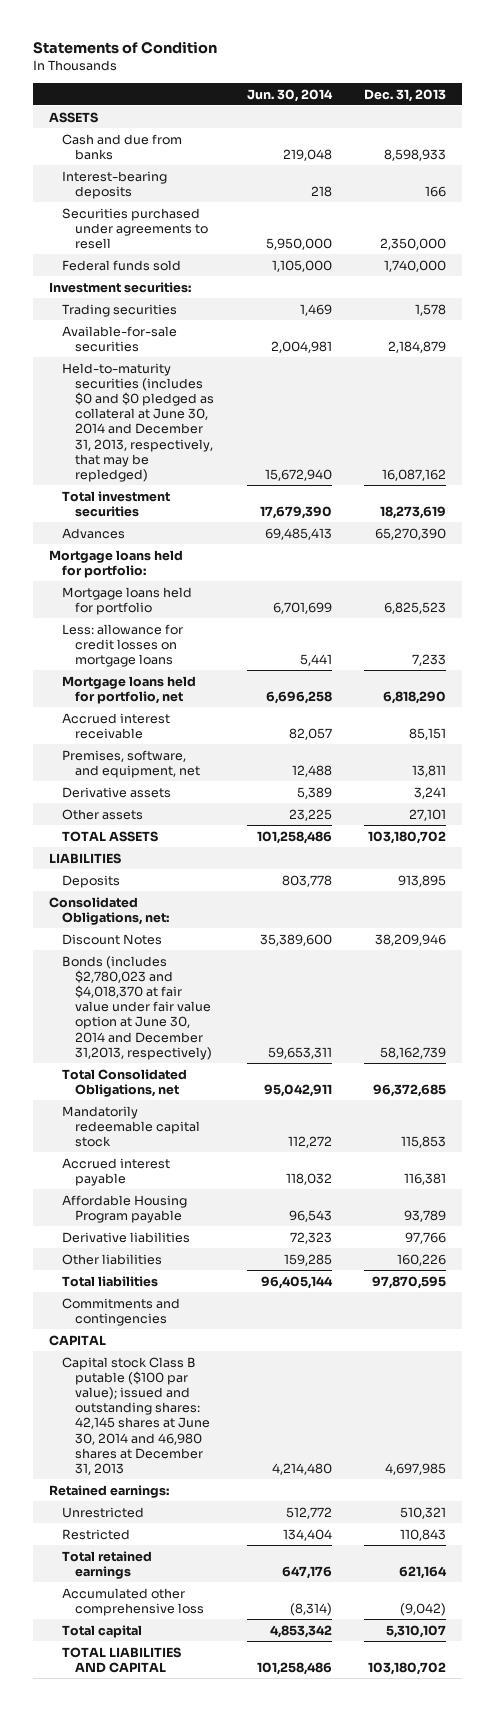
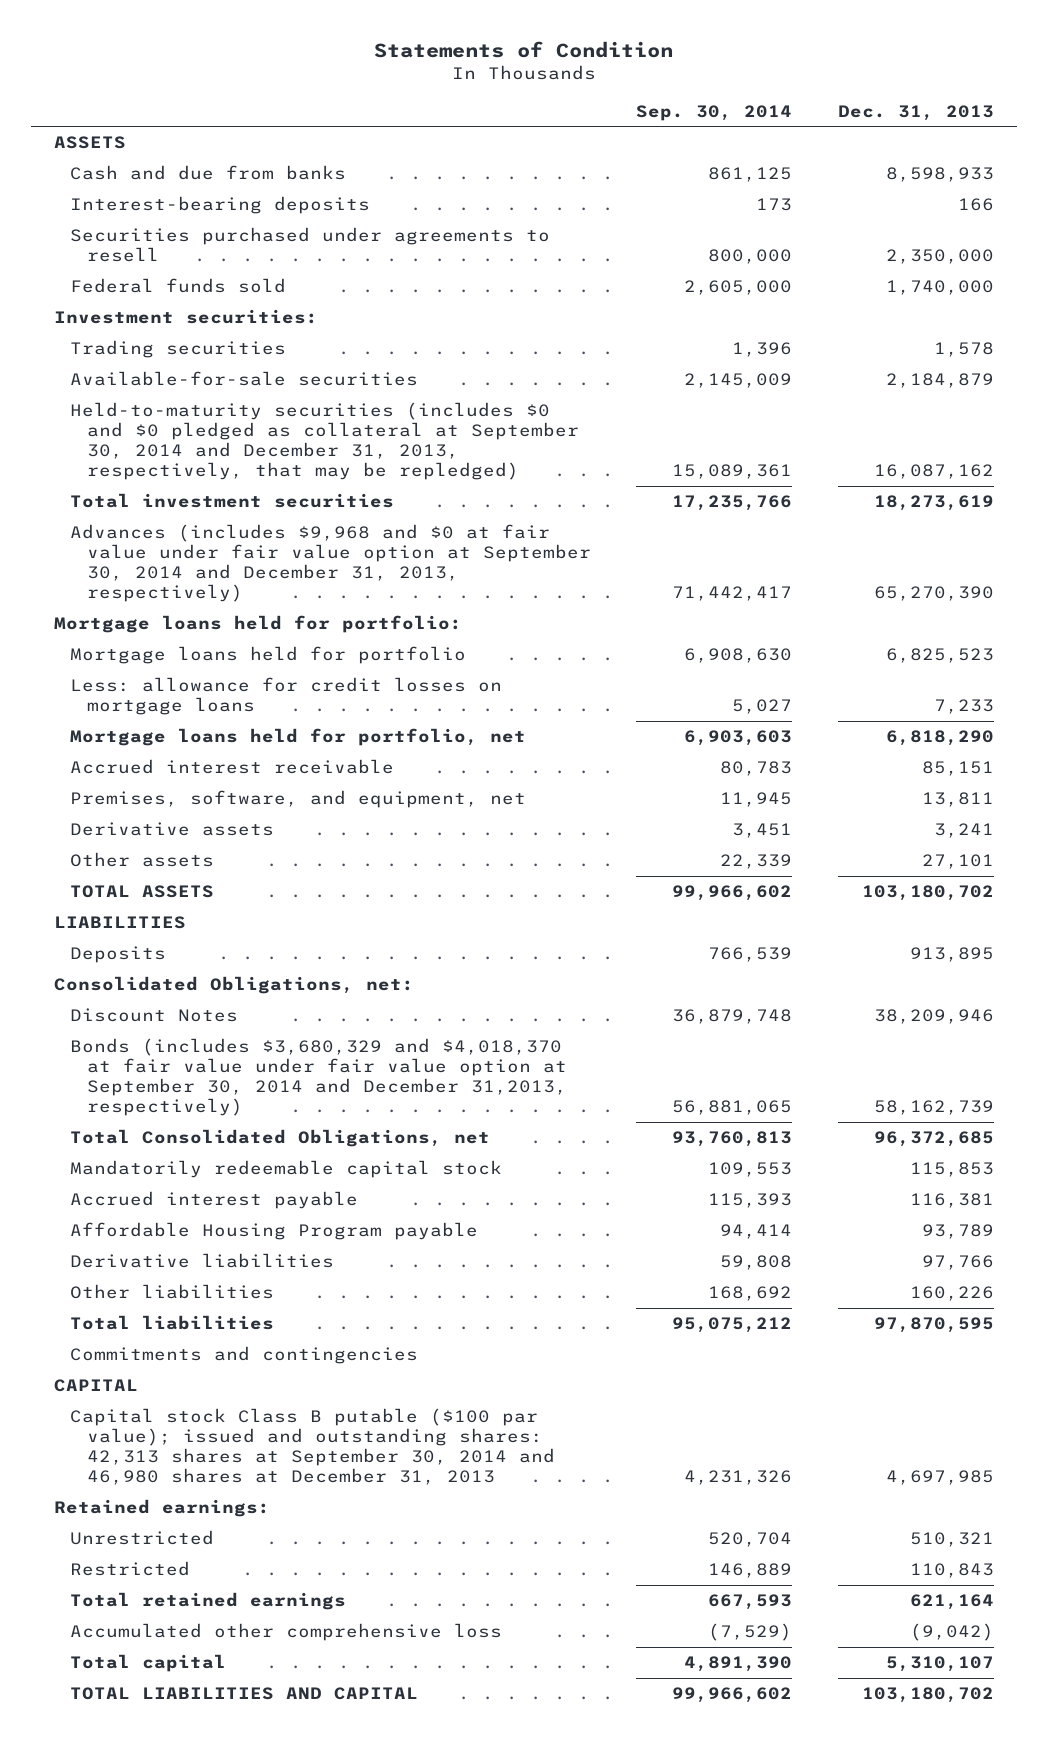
- | Jun. 30, 2014 | Dec. 31, 2013
+ | Sep. 30, 2014 | Dec. 31, 2013
- Held-to-maturity securities (includes $0 and $0 pledged as collateral at June 30, 2014 and December 31, 2013, respectively, that may be repledged) | 15,672,940 | 16,087,162
+ Held-to-maturity securities (includes $0 and $0 pledged as collateral at September 30, 2014 and December 31, 2013, respectively, that may be repledged) | 15,089,361 | 16,087,162
- Advances | 69,485,413 | 65,270,390
+ Advances (includes $9,968 and $0 at fair value under fair value option at September 30, 2014 and December 31, 2013, respectively) | 71,442,417 | 65,270,390
- Bonds (includes $2,780,023 and $4,018,370 at fair value under fair value option at June 30, 2014 and December 31,2013, respectively) | 59,653,311 | 58,162,739
+ Bonds (includes $3,680,329 and $4,018,370 at fair value under fair value option at September 30, 2014 and December 31,2013, respectively) | 56,881,065 | 58,162,739
- Capital stock Class B putable ($100 par value); issued and outstanding shares: 42,145 shares at June 30, 2014 and 46,980 shares at December 31, 2013 | 4,214,480 | 4,697,985
+ Capital stock Class B putable ($100 par value); issued and outstanding shares: 42,313 shares at September 30, 2014 and 46,980 shares at December 31, 2013 | 4,231,326 | 4,697,985

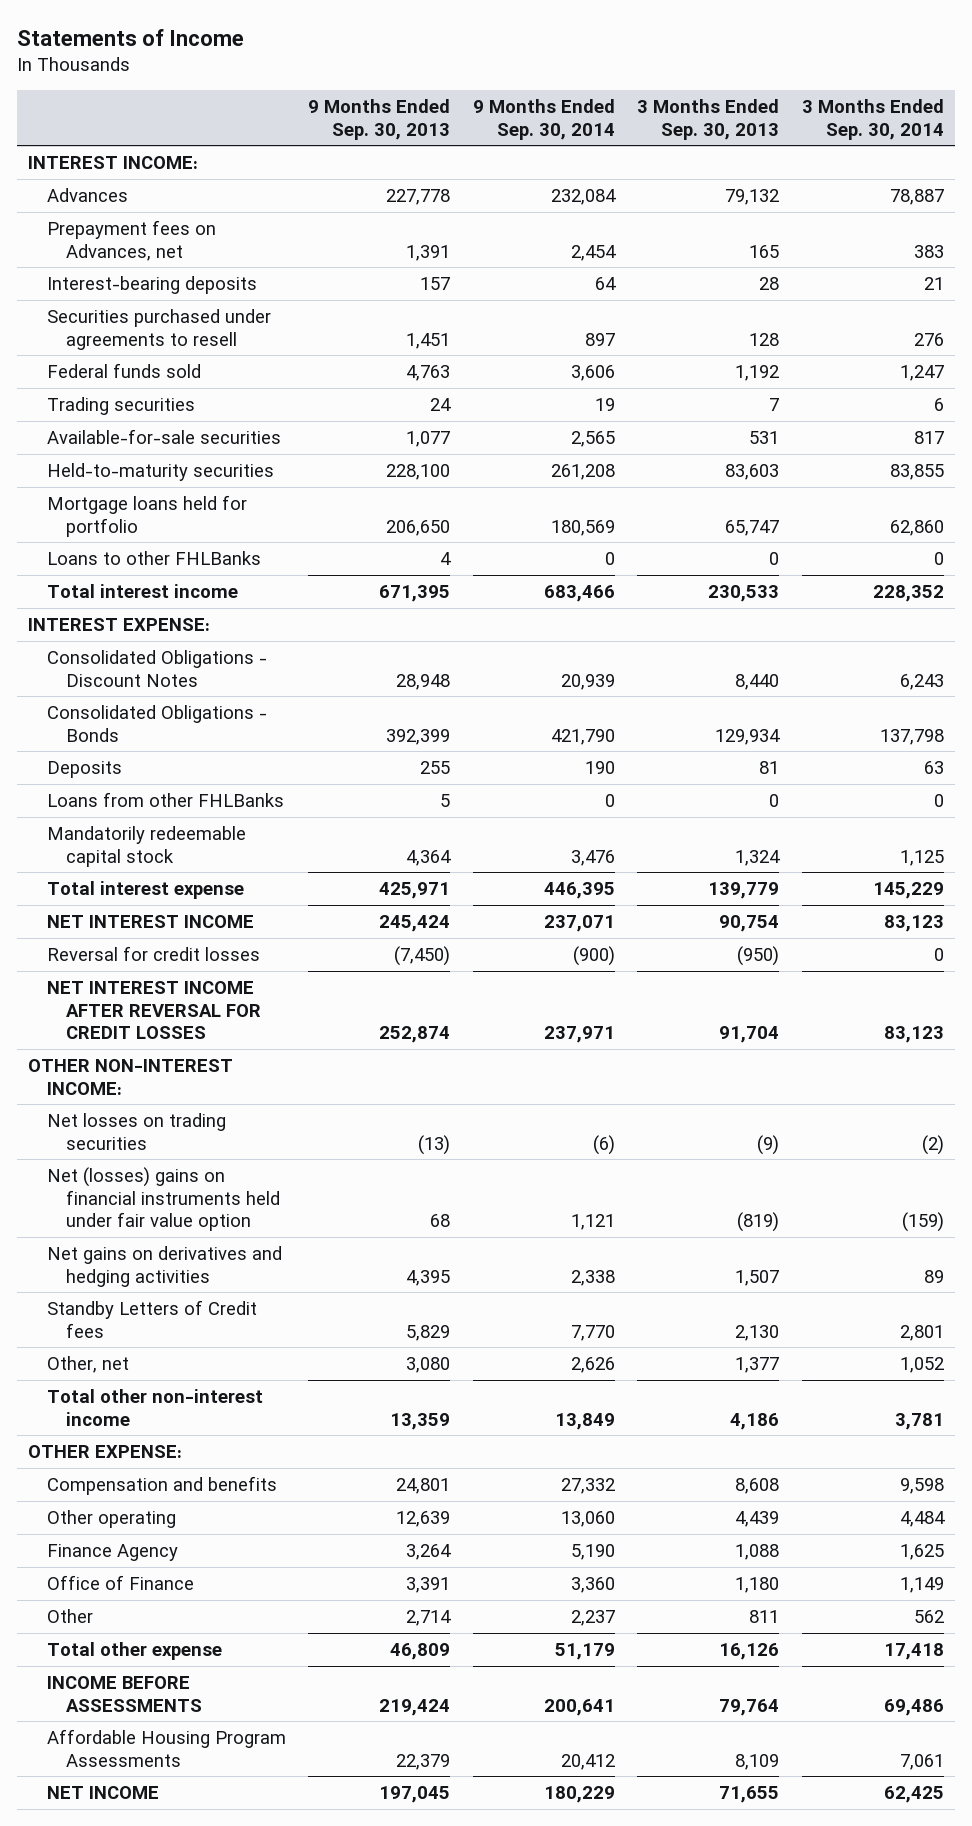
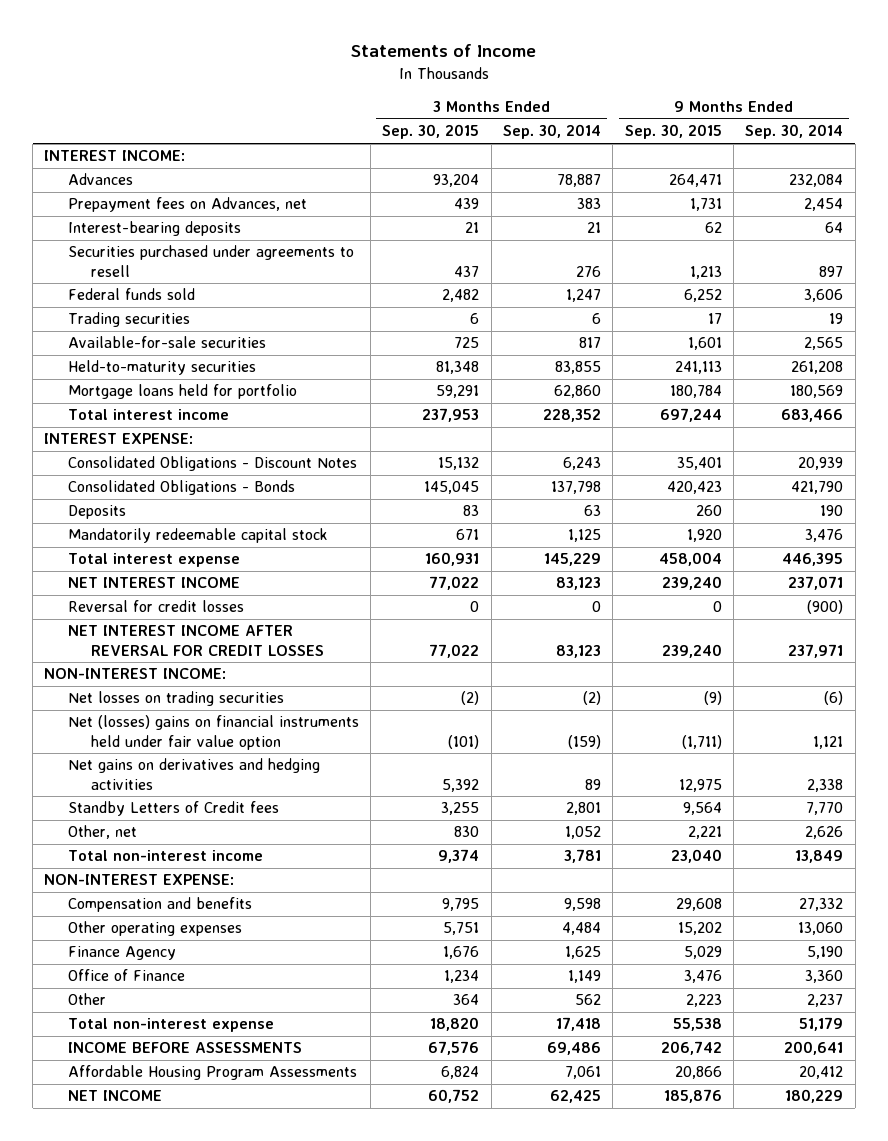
- | 9 Months Ended Sep. 30, 2013 | 9 Months Ended Sep. 30, 2014 | 3 Months Ended Sep. 30, 2013 | 3 Months Ended Sep. 30, 2014
+ | 3 Months Ended Sep. 30, 2015 | 3 Months Ended Sep. 30, 2014 | 9 Months Ended Sep. 30, 2015 | 9 Months Ended Sep. 30, 2014
- Loans to other FHLBanks | 4 | 0 | 0 | 0
- Loans from other FHLBanks | 5 | 0 | 0 | 0
- OTHER NON-INTEREST INCOME:
+ NON-INTEREST INCOME:
- Total other non-interest income | 13,359 | 13,849 | 4,186 | 3,781
- OTHER EXPENSE:
+ Total non-interest income | 9,374 | 3,781 | 23,040 | 13,849
+ NON-INTEREST EXPENSE:
- Other operating | 12,639 | 13,060 | 4,439 | 4,484
+ Other operating expenses | 5,751 | 4,484 | 15,202 | 13,060
- Total other expense | 46,809 | 51,179 | 16,126 | 17,418
+ Total non-interest expense | 18,820 | 17,418 | 55,538 | 51,179

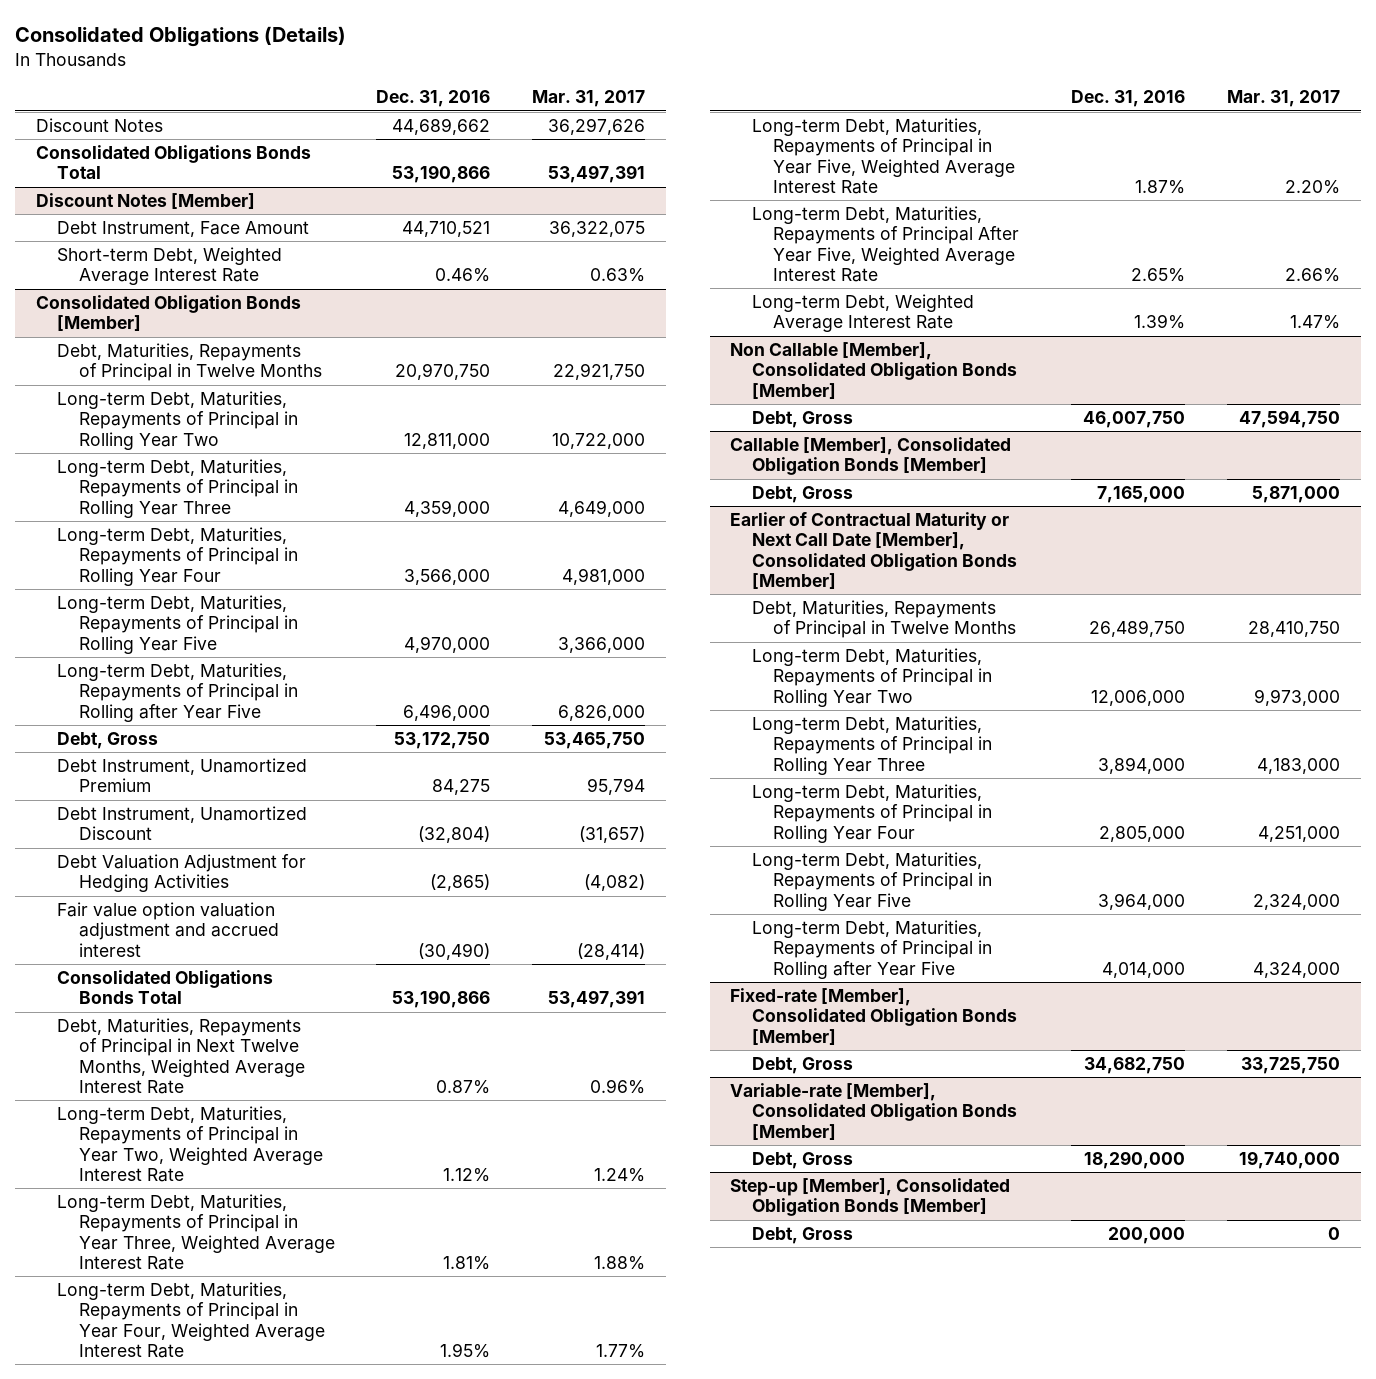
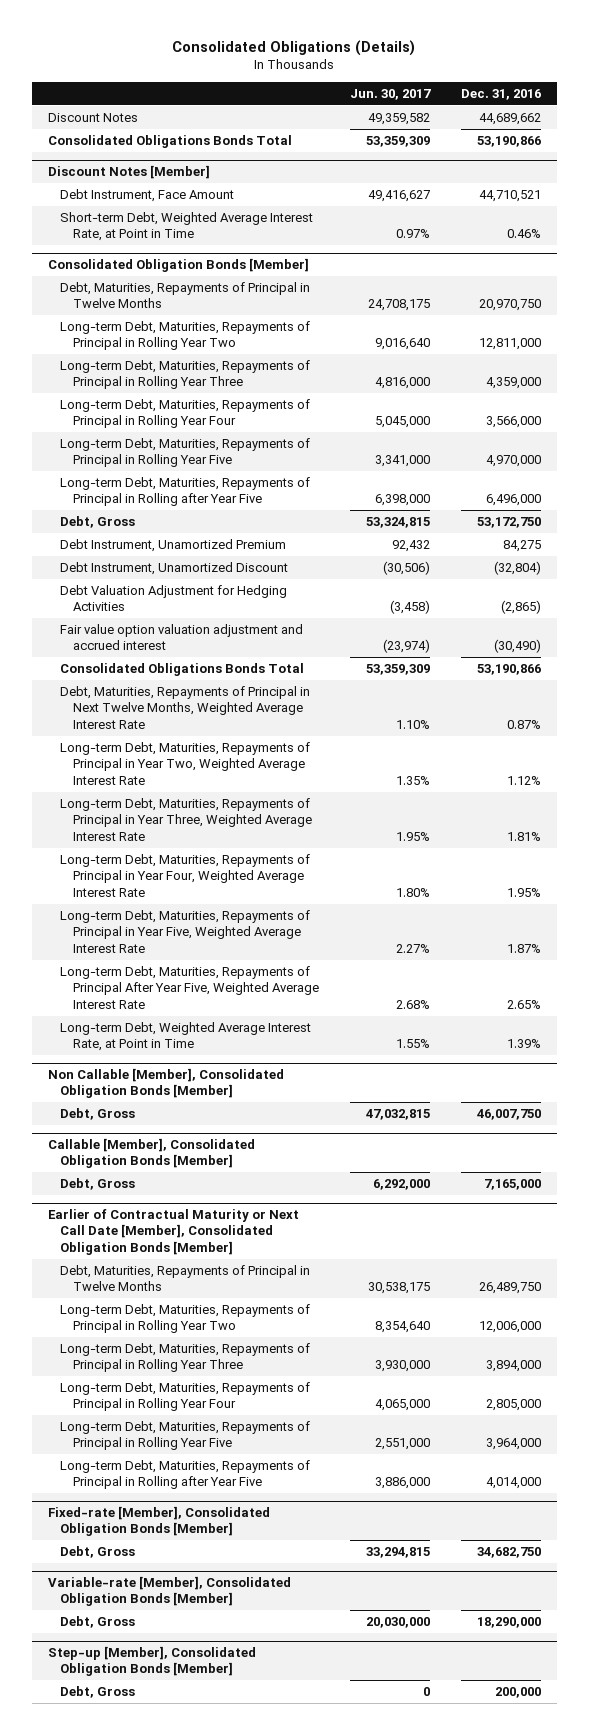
- | Dec. 31, 2016 | Mar. 31, 2017
+ | Jun. 30, 2017 | Dec. 31, 2016
@ Discount Notes [Member]
- Short-term Debt, Weighted Average Interest Rate | 0.46% | 0.63%
+ Short-term Debt, Weighted Average Interest Rate, at Point in Time | 0.97% | 0.46%
@ Consolidated Obligation Bonds [Member]
- Long-term Debt, Weighted Average Interest Rate | 1.39% | 1.47%
+ Long-term Debt, Weighted Average Interest Rate, at Point in Time | 1.55% | 1.39%

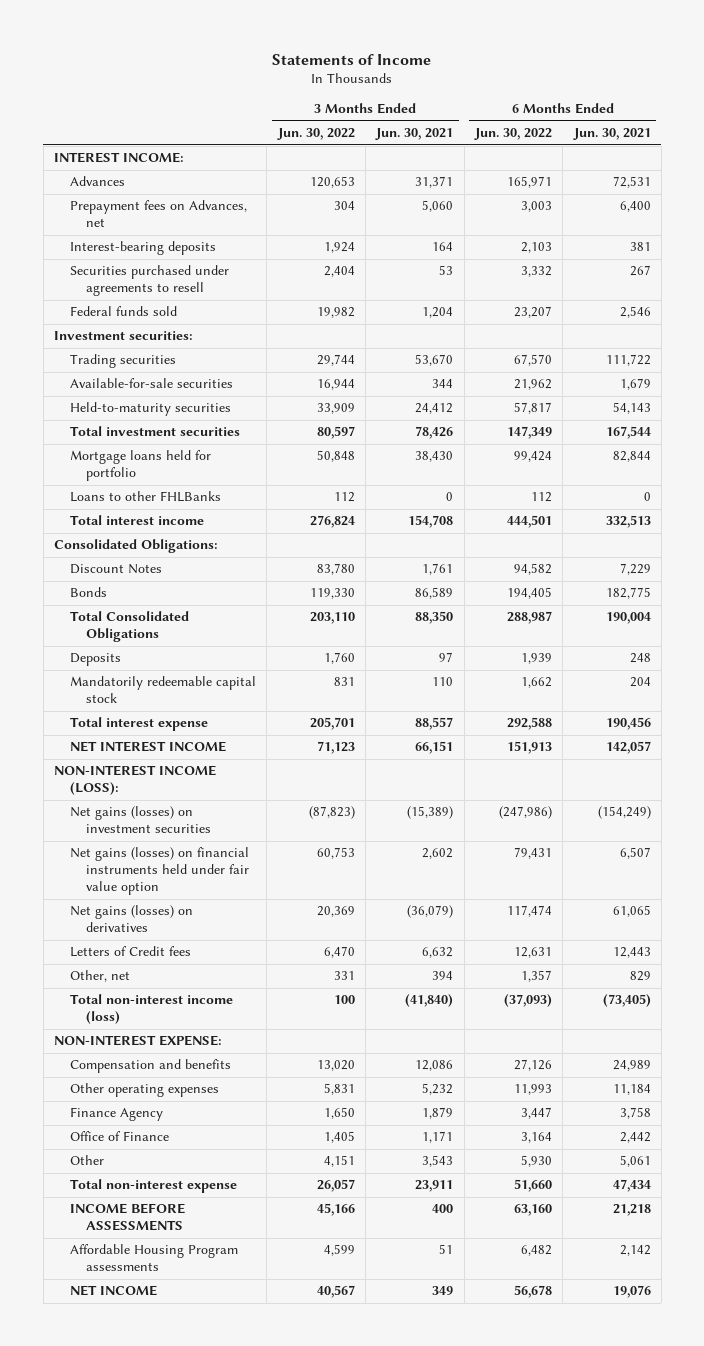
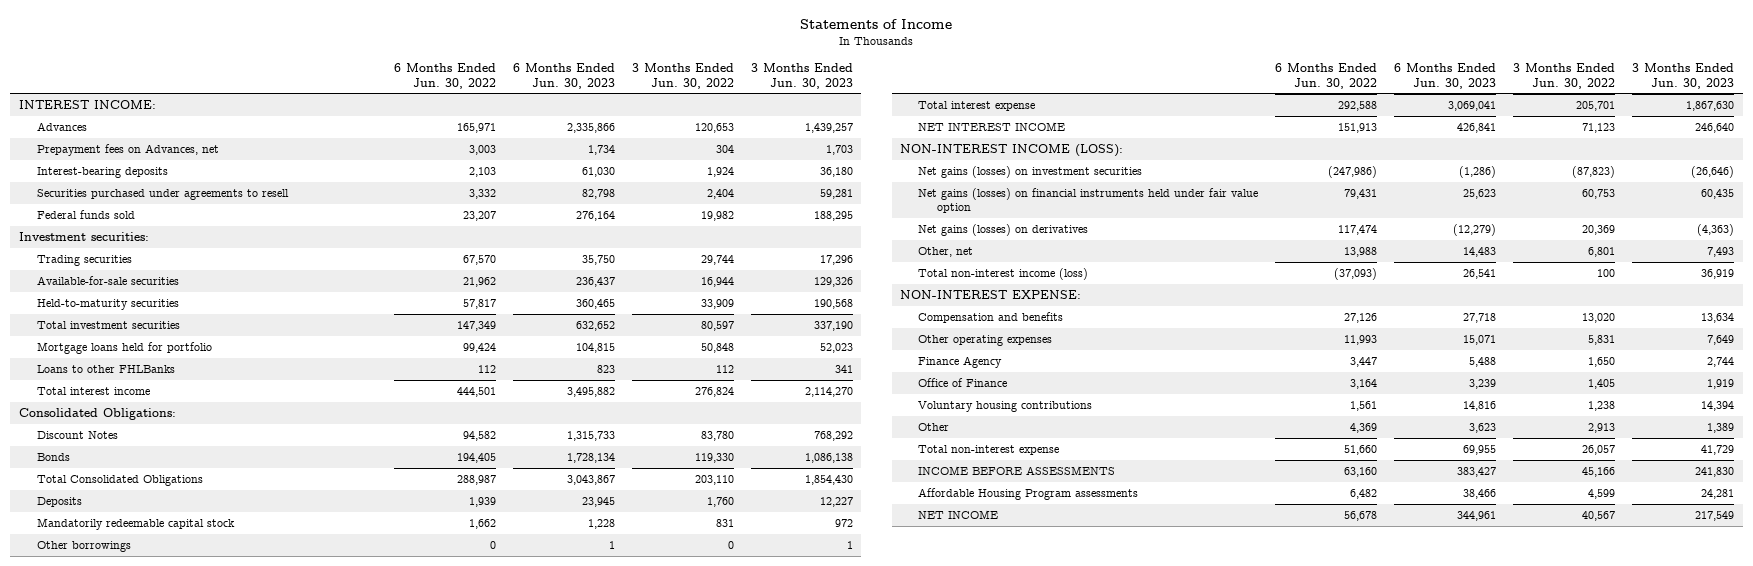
- | 3 Months Ended Jun. 30, 2022 | 3 Months Ended Jun. 30, 2021 | 6 Months Ended Jun. 30, 2022 | 6 Months Ended Jun. 30, 2021
+ | 6 Months Ended Jun. 30, 2022 | 6 Months Ended Jun. 30, 2023 | 3 Months Ended Jun. 30, 2022 | 3 Months Ended Jun. 30, 2023
+ Other borrowings | 0 | 1 | 0 | 1
- Letters of Credit fees | 6,470 | 6,632 | 12,631 | 12,443
- Other, net | 331 | 394 | 1,357 | 829
+ Other, net | 13,988 | 14,483 | 6,801 | 7,493
- Other | 4,151 | 3,543 | 5,930 | 5,061
+ Voluntary housing contributions | 1,561 | 14,816 | 1,238 | 14,394
+ Other | 4,369 | 3,623 | 2,913 | 1,389

